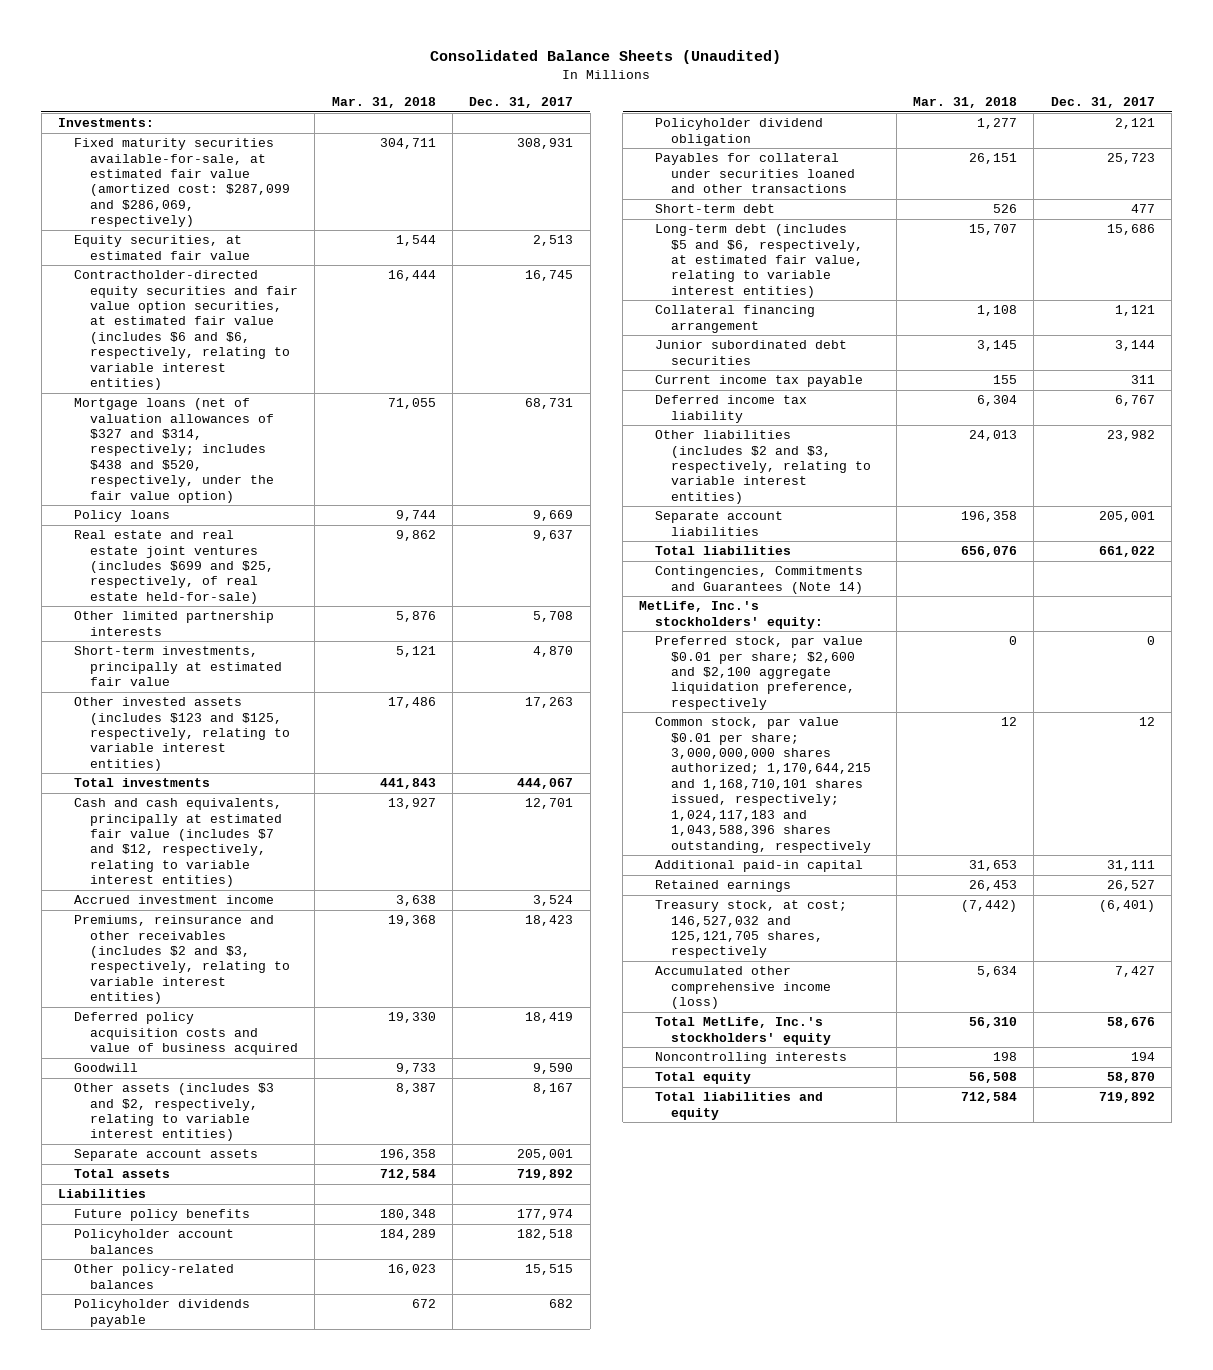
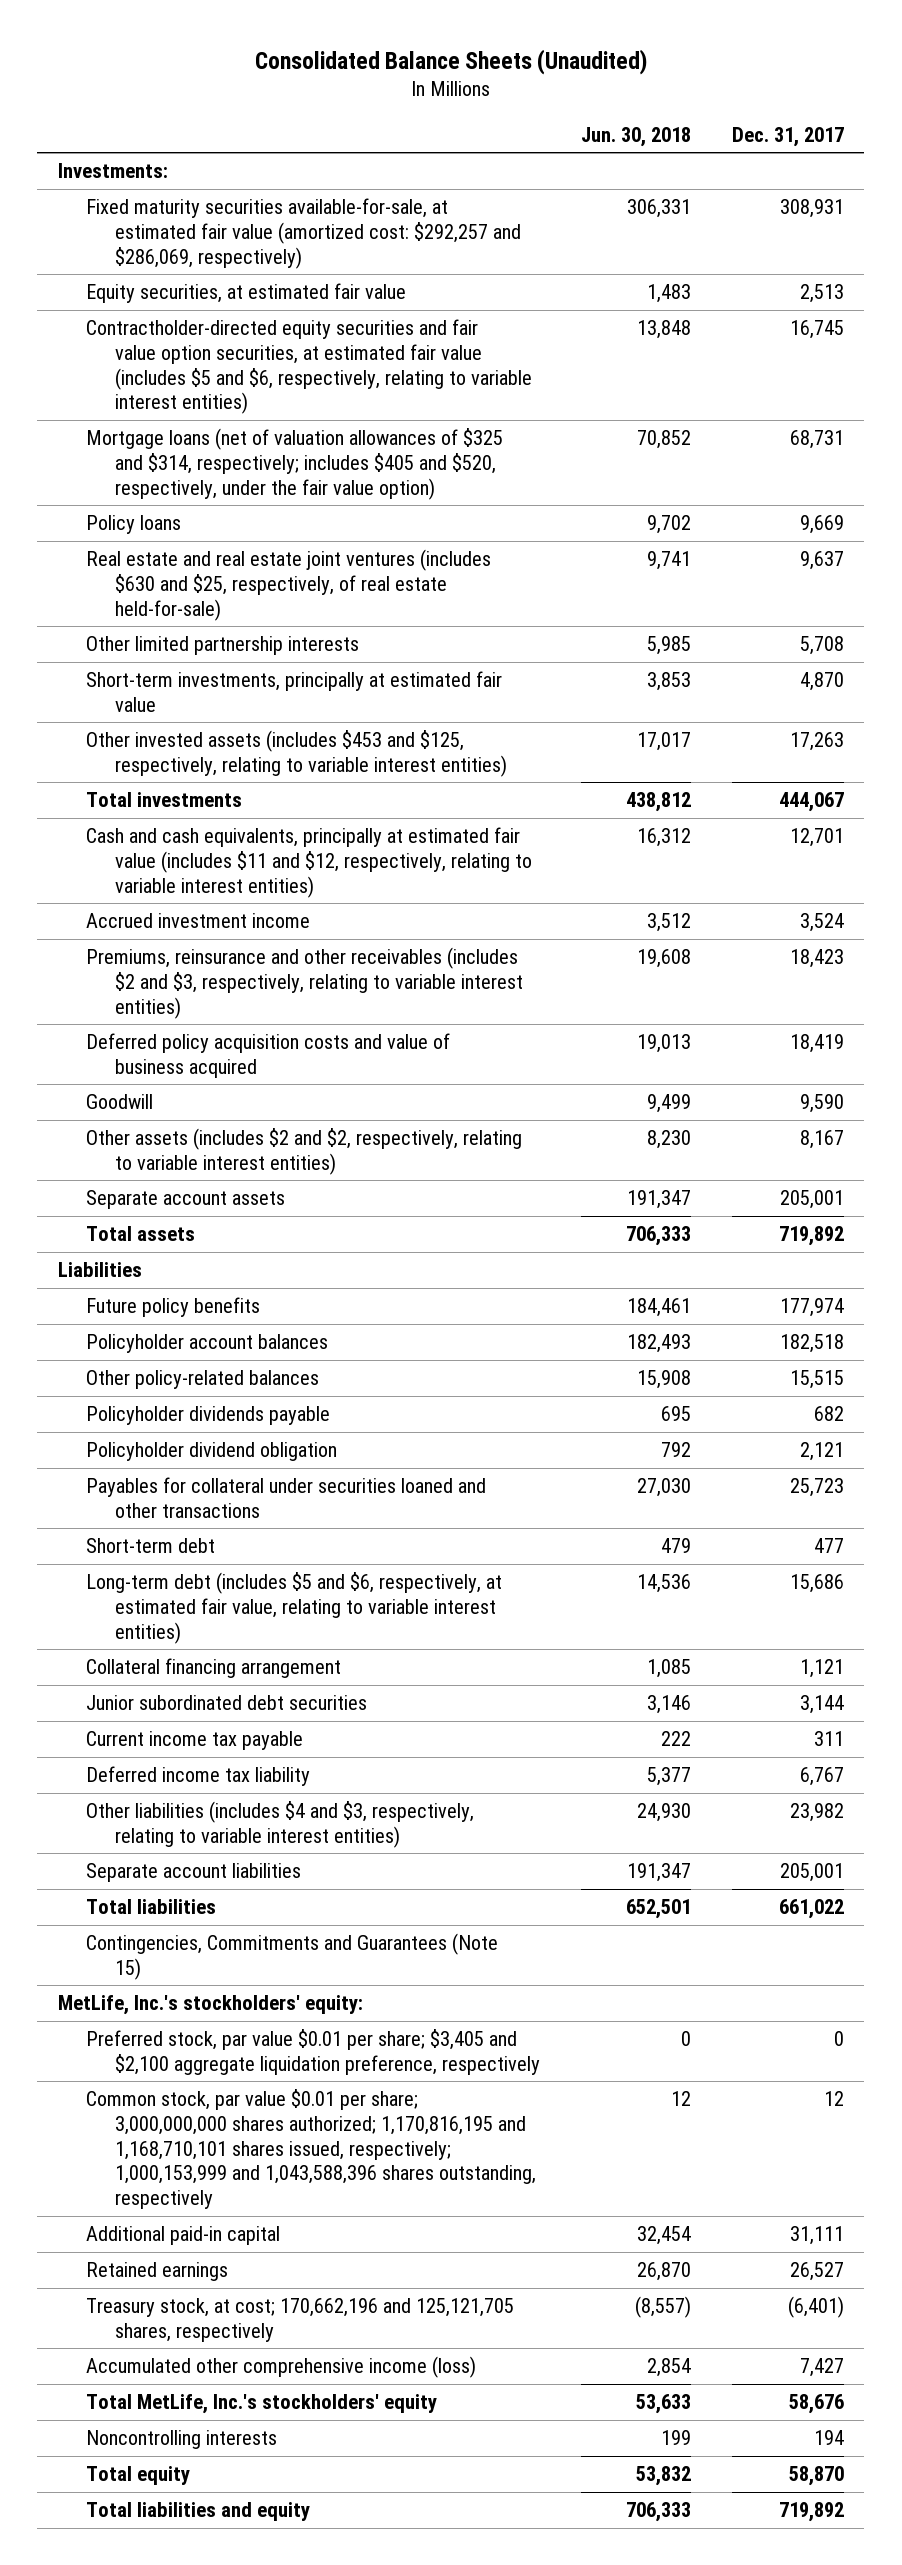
- | Mar. 31, 2018 | Dec. 31, 2017
+ | Jun. 30, 2018 | Dec. 31, 2017
- Fixed maturity securities available-for-sale, at estimated fair value (amortized cost: $287,099 and $286,069, respectively) | 304,711 | 308,931
+ Fixed maturity securities available-for-sale, at estimated fair value (amortized cost: $292,257 and $286,069, respectively) | 306,331 | 308,931
- Contractholder-directed equity securities and fair value option securities, at estimated fair value (includes $6 and $6, respectively, relating to variable interest entities) | 16,444 | 16,745
- Mortgage loans (net of valuation allowances of $327 and $314, respectively; includes $438 and $520, respectively, under the fair value option) | 71,055 | 68,731
+ Contractholder-directed equity securities and fair value option securities, at estimated fair value (includes $5 and $6, respectively, relating to variable interest entities) | 13,848 | 16,745
+ Mortgage loans (net of valuation allowances of $325 and $314, respectively; includes $405 and $520, respectively, under the fair value option) | 70,852 | 68,731
- Real estate and real estate joint ventures (includes $699 and $25, respectively, of real estate held-for-sale) | 9,862 | 9,637
+ Real estate and real estate joint ventures (includes $630 and $25, respectively, of real estate held-for-sale) | 9,741 | 9,637
- Other invested assets (includes $123 and $125, respectively, relating to variable interest entities) | 17,486 | 17,263
+ Other invested assets (includes $453 and $125, respectively, relating to variable interest entities) | 17,017 | 17,263
- Cash and cash equivalents, principally at estimated fair value (includes $7 and $12, respectively, relating to variable interest entities) | 13,927 | 12,701
+ Cash and cash equivalents, principally at estimated fair value (includes $11 and $12, respectively, relating to variable interest entities) | 16,312 | 12,701
- Other assets (includes $3 and $2, respectively, relating to variable interest entities) | 8,387 | 8,167
+ Other assets (includes $2 and $2, respectively, relating to variable interest entities) | 8,230 | 8,167
- Other liabilities (includes $2 and $3, respectively, relating to variable interest entities) | 24,013 | 23,982
+ Other liabilities (includes $4 and $3, respectively, relating to variable interest entities) | 24,930 | 23,982
- Contingencies, Commitments and Guarantees (Note 14)
+ Contingencies, Commitments and Guarantees (Note 15)
- Preferred stock, par value $0.01 per share; $2,600 and $2,100 aggregate liquidation preference, respectively | 0 | 0
- Common stock, par value $0.01 per share; 3,000,000,000 shares authorized; 1,170,644,215 and 1,168,710,101 shares issued, respectively; 1,024,117,183 and 1,043,588,396 shares outstanding, respectively | 12 | 12
+ Preferred stock, par value $0.01 per share; $3,405 and $2,100 aggregate liquidation preference, respectively | 0 | 0
+ Common stock, par value $0.01 per share; 3,000,000,000 shares authorized; 1,170,816,195 and 1,168,710,101 shares issued, respectively; 1,000,153,999 and 1,043,588,396 shares outstanding, respectively | 12 | 12
- Treasury stock, at cost; 146,527,032 and 125,121,705 shares, respectively | (7,442) | (6,401)
+ Treasury stock, at cost; 170,662,196 and 125,121,705 shares, respectively | (8,557) | (6,401)

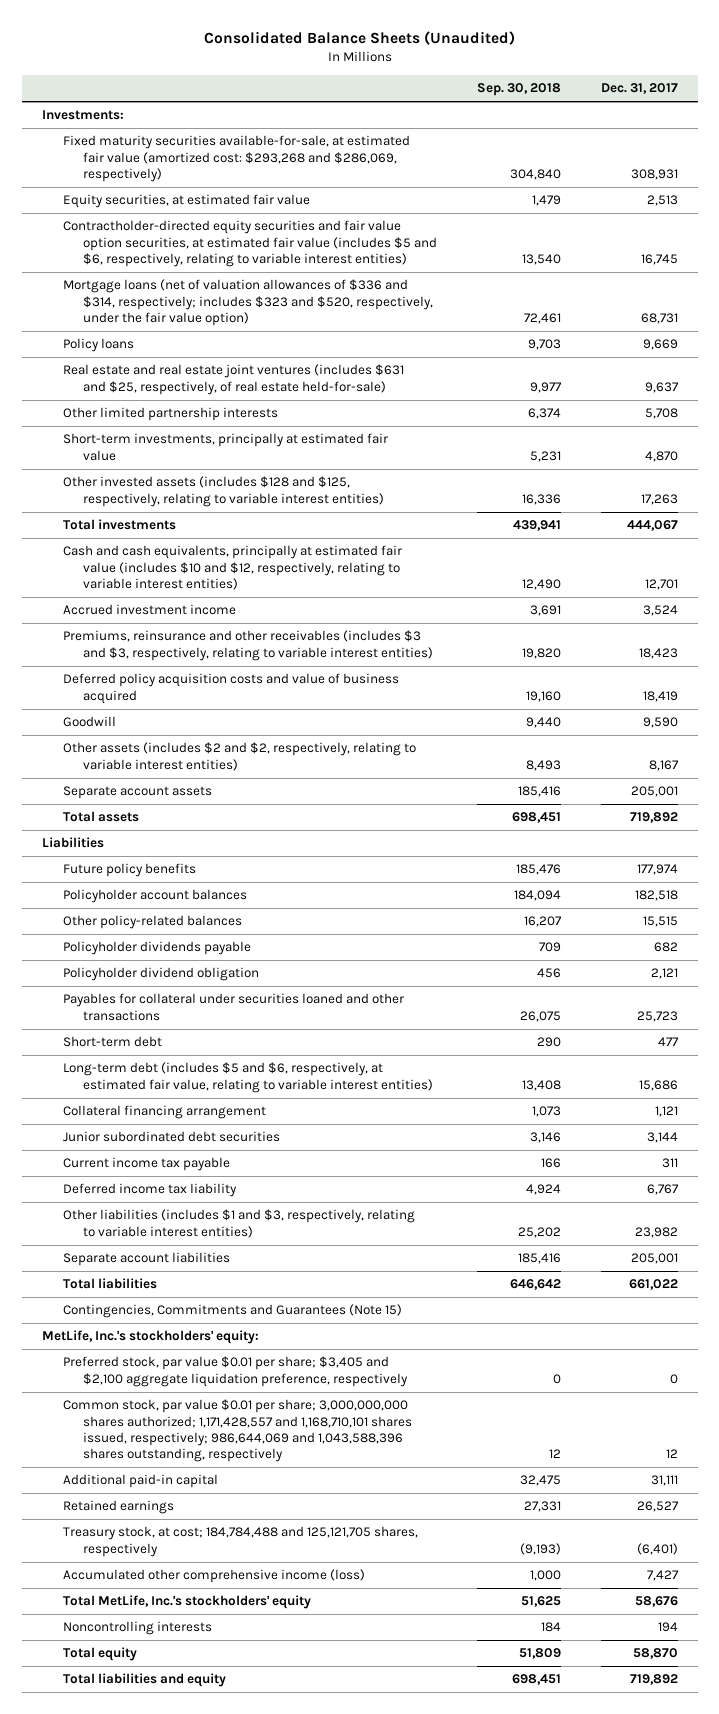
- | Jun. 30, 2018 | Dec. 31, 2017
+ | Sep. 30, 2018 | Dec. 31, 2017
- Fixed maturity securities available-for-sale, at estimated fair value (amortized cost: $292,257 and $286,069, respectively) | 306,331 | 308,931
+ Fixed maturity securities available-for-sale, at estimated fair value (amortized cost: $293,268 and $286,069, respectively) | 304,840 | 308,931
- Mortgage loans (net of valuation allowances of $325 and $314, respectively; includes $405 and $520, respectively, under the fair value option) | 70,852 | 68,731
+ Mortgage loans (net of valuation allowances of $336 and $314, respectively; includes $323 and $520, respectively, under the fair value option) | 72,461 | 68,731
- Real estate and real estate joint ventures (includes $630 and $25, respectively, of real estate held-for-sale) | 9,741 | 9,637
+ Real estate and real estate joint ventures (includes $631 and $25, respectively, of real estate held-for-sale) | 9,977 | 9,637
- Other invested assets (includes $453 and $125, respectively, relating to variable interest entities) | 17,017 | 17,263
+ Other invested assets (includes $128 and $125, respectively, relating to variable interest entities) | 16,336 | 17,263
- Cash and cash equivalents, principally at estimated fair value (includes $11 and $12, respectively, relating to variable interest entities) | 16,312 | 12,701
+ Cash and cash equivalents, principally at estimated fair value (includes $10 and $12, respectively, relating to variable interest entities) | 12,490 | 12,701
- Premiums, reinsurance and other receivables (includes $2 and $3, respectively, relating to variable interest entities) | 19,608 | 18,423
+ Premiums, reinsurance and other receivables (includes $3 and $3, respectively, relating to variable interest entities) | 19,820 | 18,423
- Other liabilities (includes $4 and $3, respectively, relating to variable interest entities) | 24,930 | 23,982
+ Other liabilities (includes $1 and $3, respectively, relating to variable interest entities) | 25,202 | 23,982
- Common stock, par value $0.01 per share; 3,000,000,000 shares authorized; 1,170,816,195 and 1,168,710,101 shares issued, respectively; 1,000,153,999 and 1,043,588,396 shares outstanding, respectively | 12 | 12
+ Common stock, par value $0.01 per share; 3,000,000,000 shares authorized; 1,171,428,557 and 1,168,710,101 shares issued, respectively; 986,644,069 and 1,043,588,396 shares outstanding, respectively | 12 | 12
- Treasury stock, at cost; 170,662,196 and 125,121,705 shares, respectively | (8,557) | (6,401)
+ Treasury stock, at cost; 184,784,488 and 125,121,705 shares, respectively | (9,193) | (6,401)

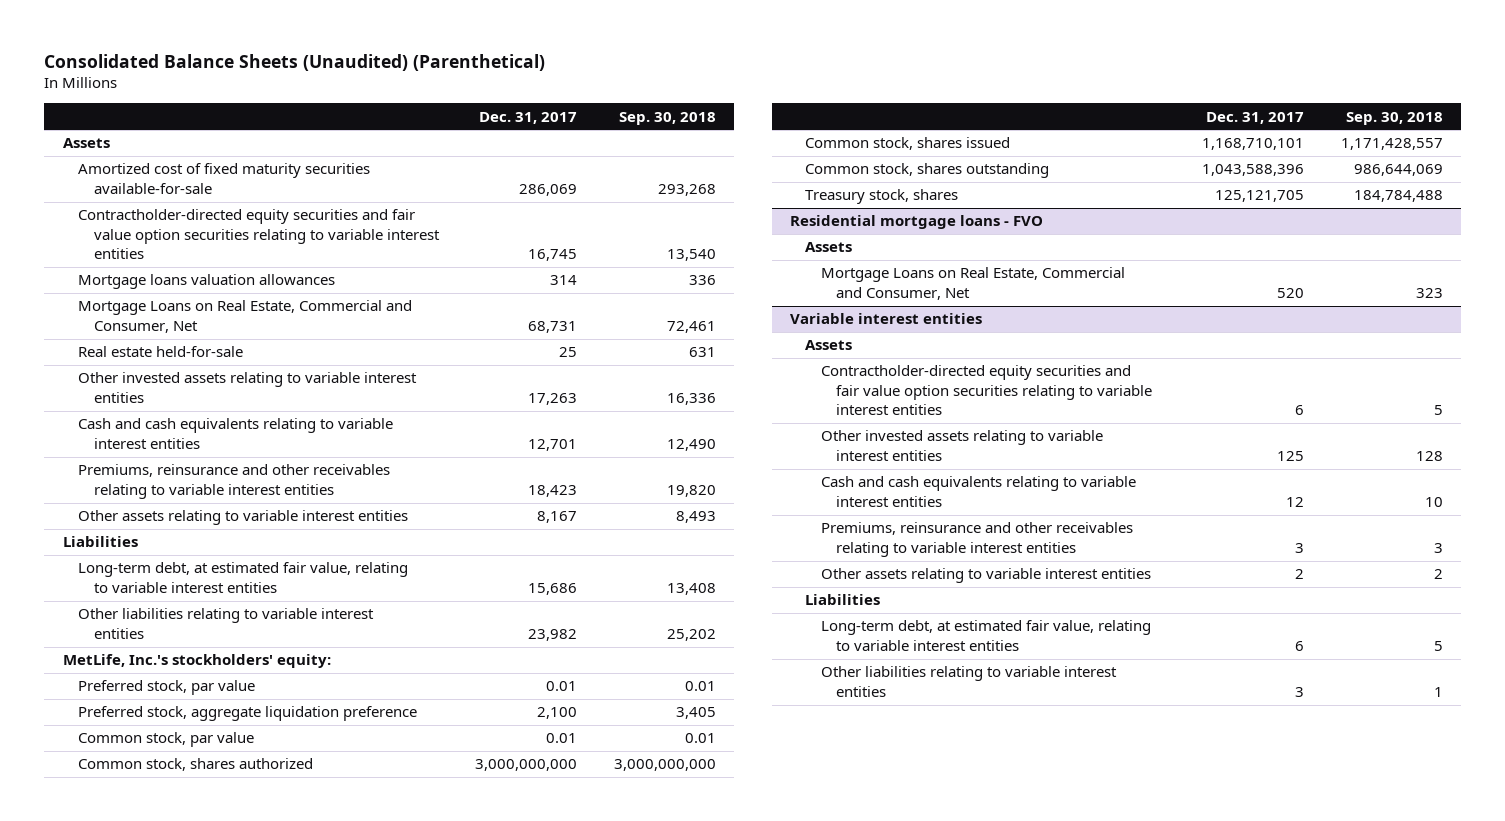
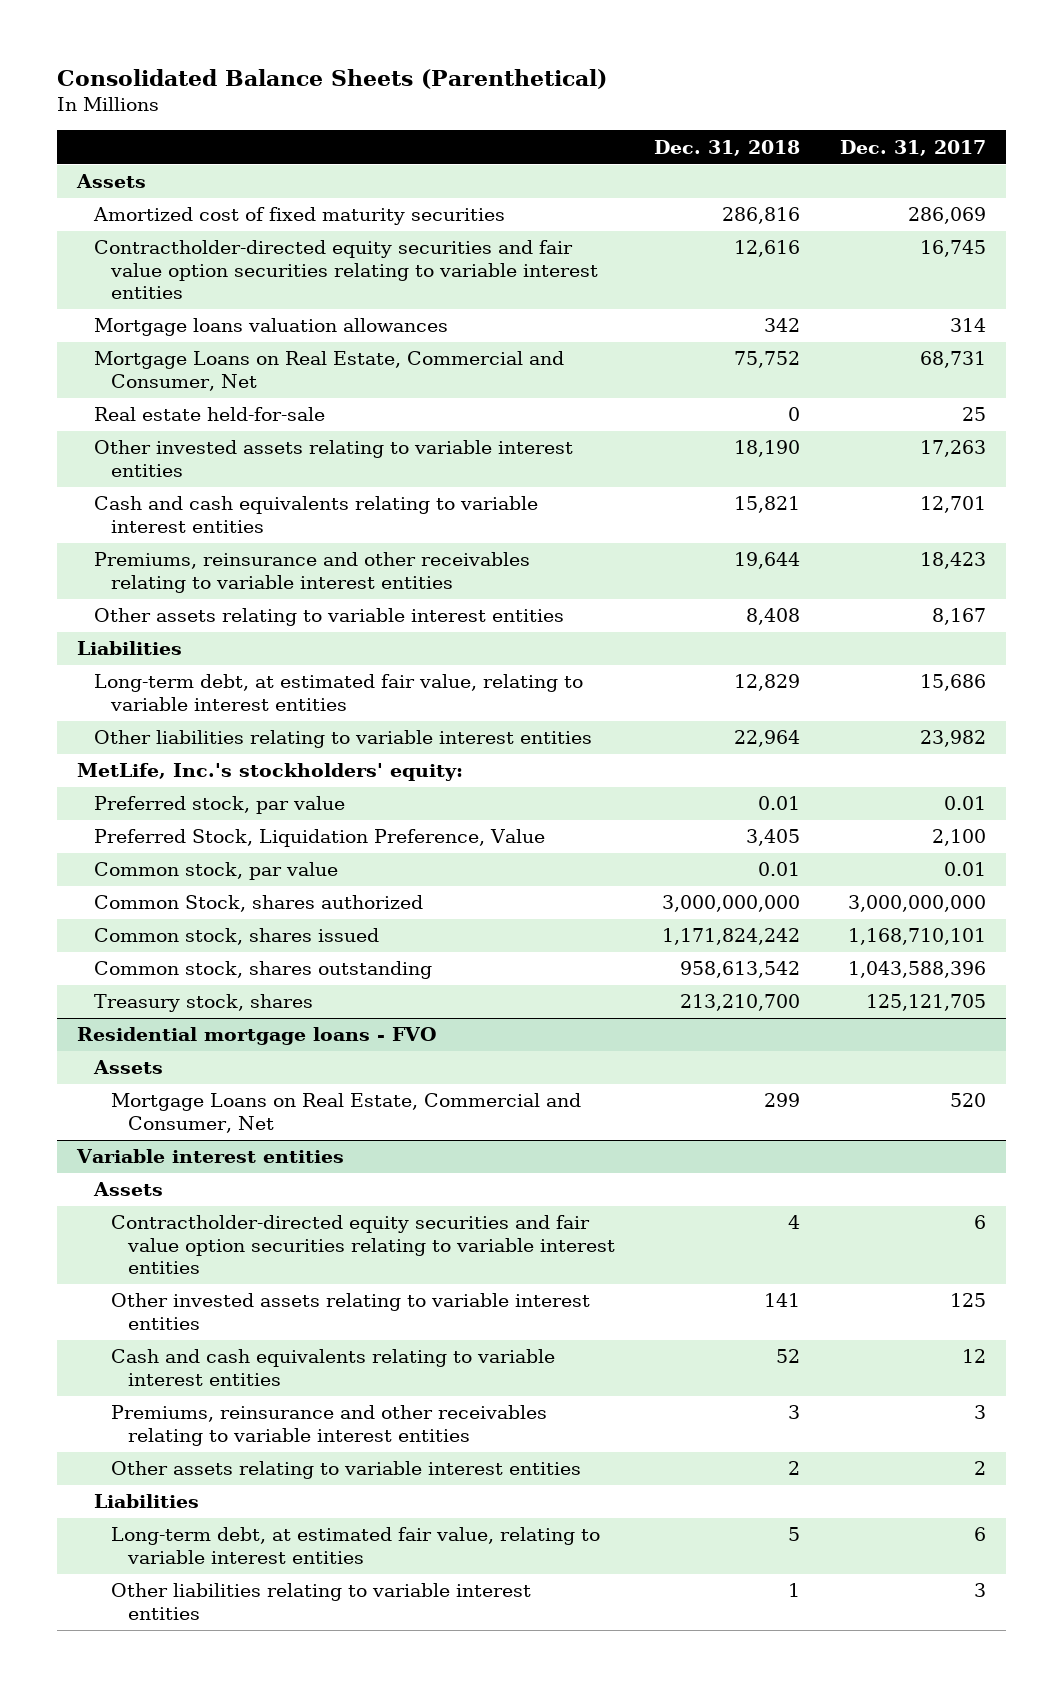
- Consolidated Balance Sheets (Unaudited) (Parenthetical)
+ Consolidated Balance Sheets (Parenthetical)
- | Dec. 31, 2017 | Sep. 30, 2018
+ | Dec. 31, 2018 | Dec. 31, 2017
- Amortized cost of fixed maturity securities available-for-sale | 286,069 | 293,268
+ Amortized cost of fixed maturity securities | 286,816 | 286,069
- Preferred stock, aggregate liquidation preference | 2,100 | 3,405
+ Preferred Stock, Liquidation Preference, Value | 3,405 | 2,100
- Common stock, shares authorized | 3,000,000,000 | 3,000,000,000
+ Common Stock, shares authorized | 3,000,000,000 | 3,000,000,000

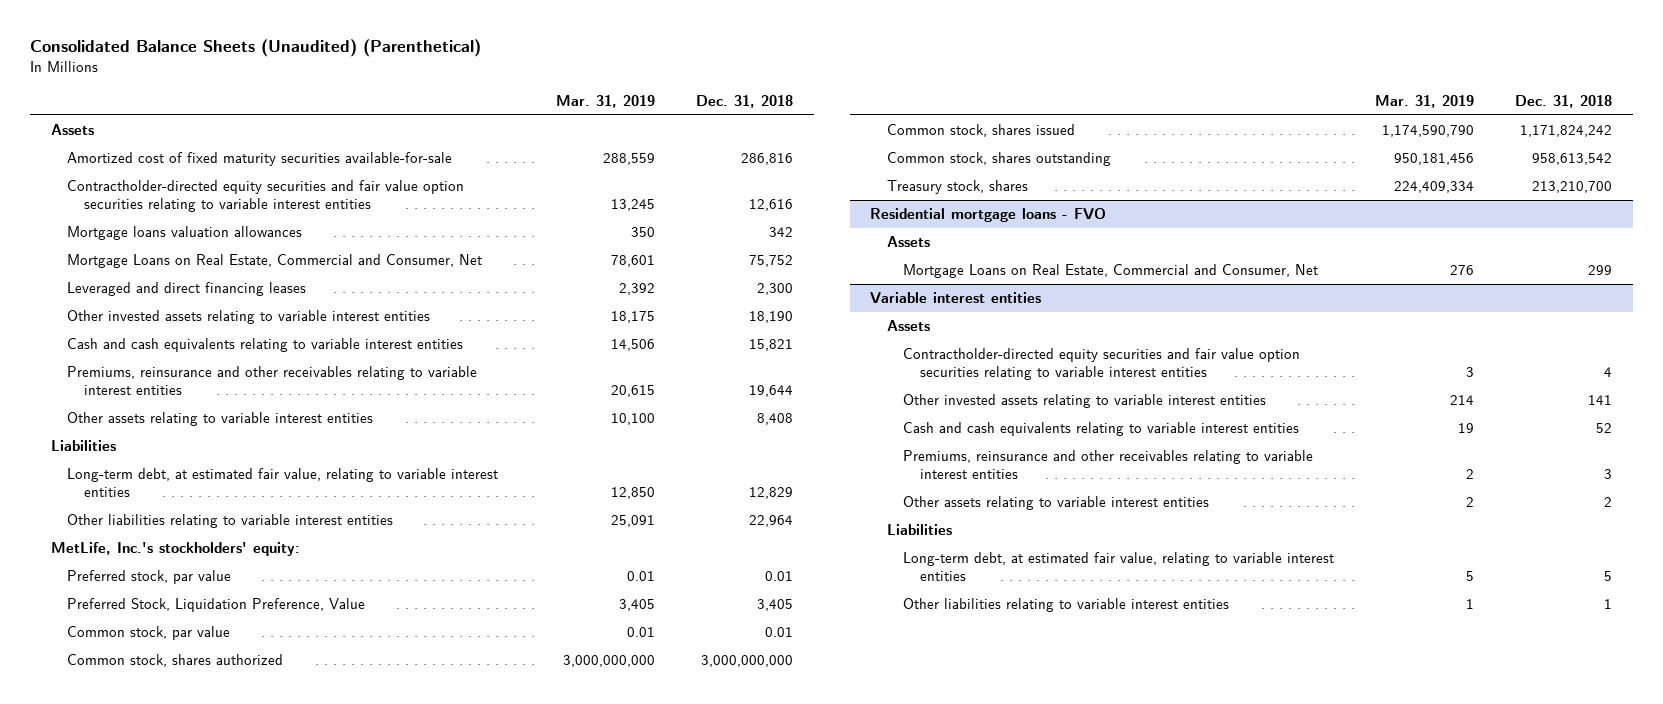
- Consolidated Balance Sheets (Parenthetical)
+ Consolidated Balance Sheets (Unaudited) (Parenthetical)
- | Dec. 31, 2018 | Dec. 31, 2017
+ | Mar. 31, 2019 | Dec. 31, 2018
- Amortized cost of fixed maturity securities | 286,816 | 286,069
+ Amortized cost of fixed maturity securities available-for-sale | 288,559 | 286,816
- Real estate held-for-sale | 0 | 25
+ Leveraged and direct financing leases | 2,392 | 2,300
- Common Stock, shares authorized | 3,000,000,000 | 3,000,000,000
+ Common stock, shares authorized | 3,000,000,000 | 3,000,000,000

